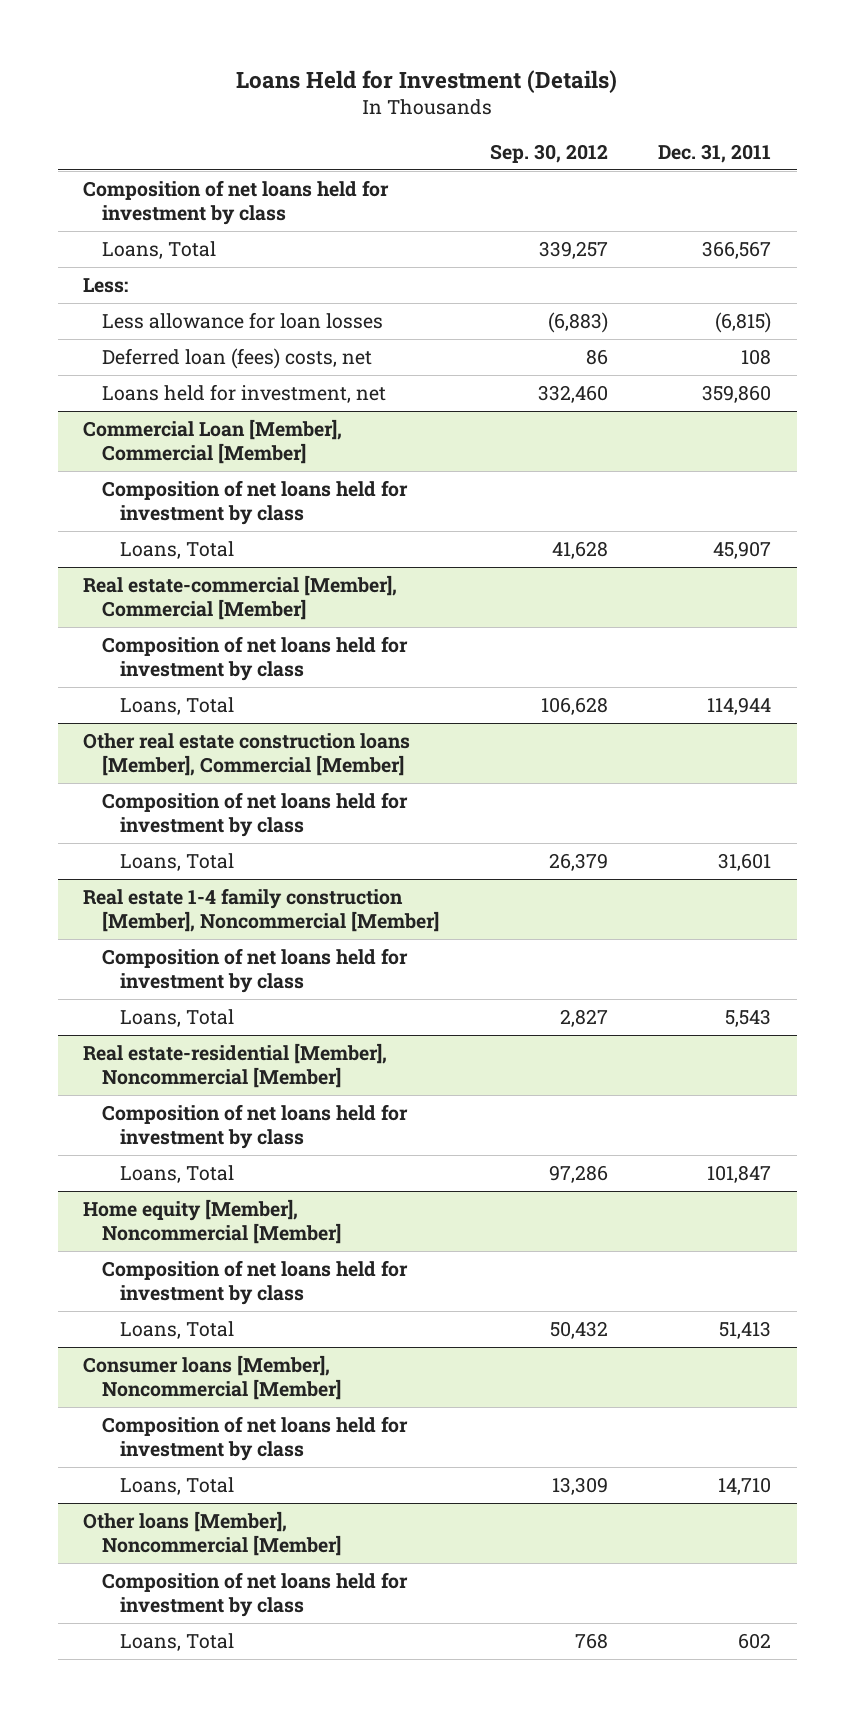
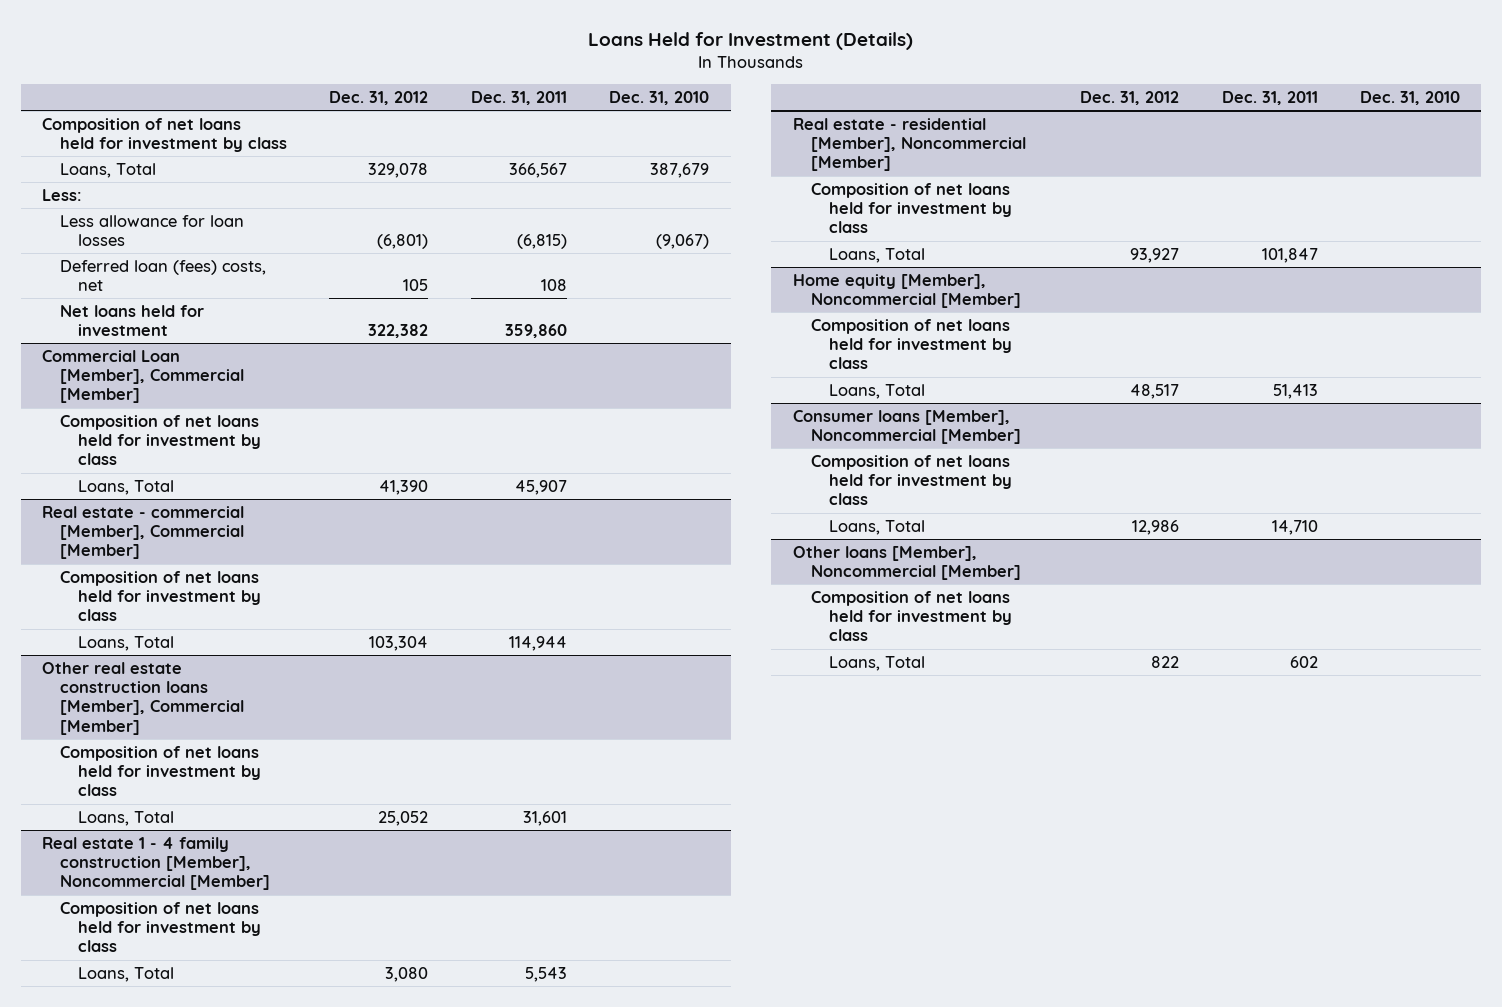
- | Sep. 30, 2012 | Dec. 31, 2011
+ | Dec. 31, 2012 | Dec. 31, 2011 | Dec. 31, 2010
- Loans held for investment, net | 332,460 | 359,860
+ Net loans held for investment | 322,382 | 359,860 |
- Real estate-commercial [Member], Commercial [Member]
+ Real estate - commercial [Member], Commercial [Member]
- Real estate 1-4 family construction [Member], Noncommercial [Member]
+ Real estate 1 - 4 family construction [Member], Noncommercial [Member]
- Real estate-residential [Member], Noncommercial [Member]
+ Real estate - residential [Member], Noncommercial [Member]

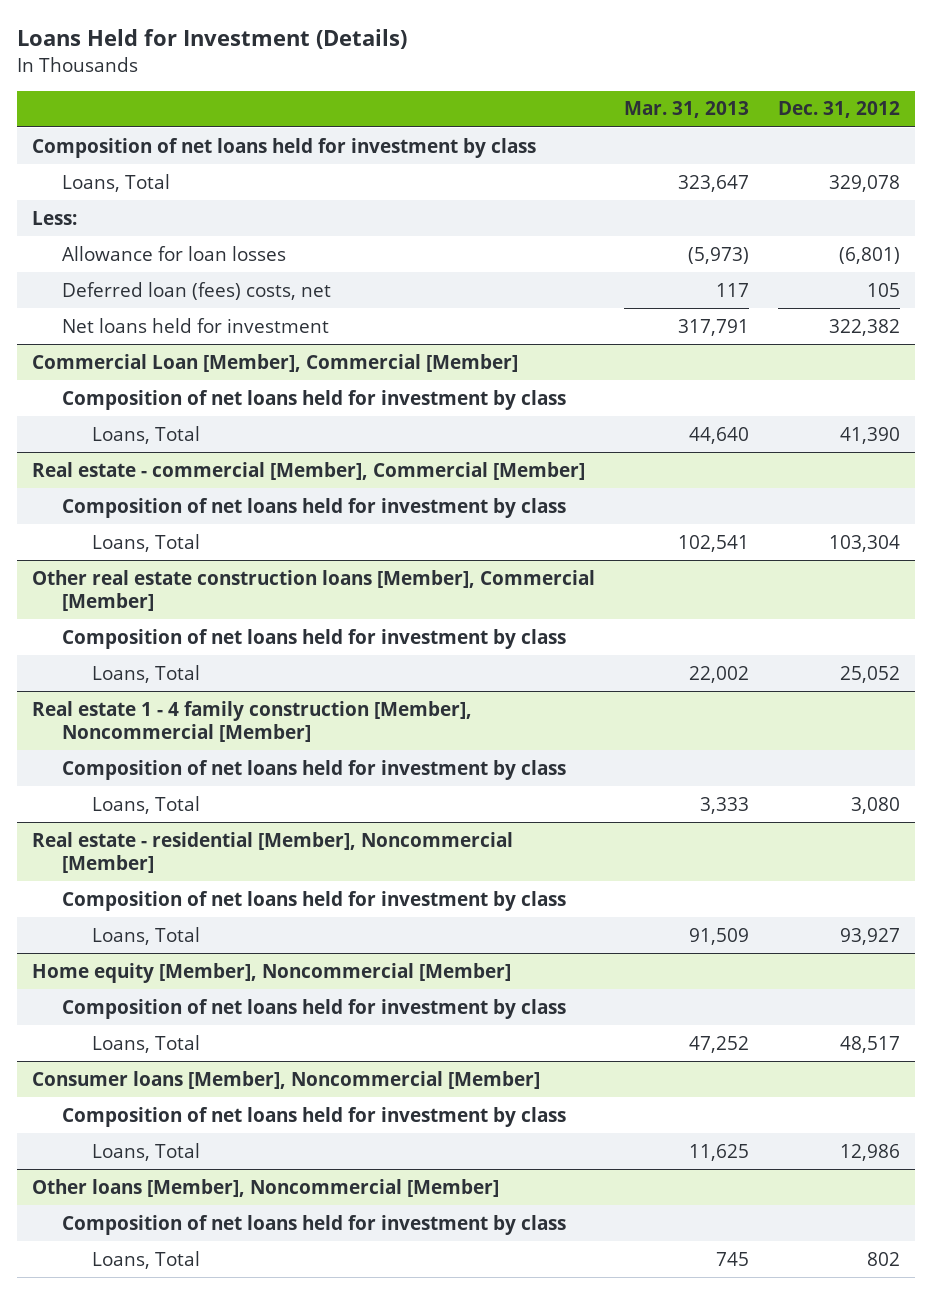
- | Dec. 31, 2012 | Dec. 31, 2011 | Dec. 31, 2010
+ | Mar. 31, 2013 | Dec. 31, 2012
- Less allowance for loan losses | (6,801) | (6,815) | (9,067)
+ Allowance for loan losses | (5,973) | (6,801)
@ Other loans [Member], Noncommercial [Member]
- Loans, Total | 822 | 602 |
+ Loans, Total | 745 | 802

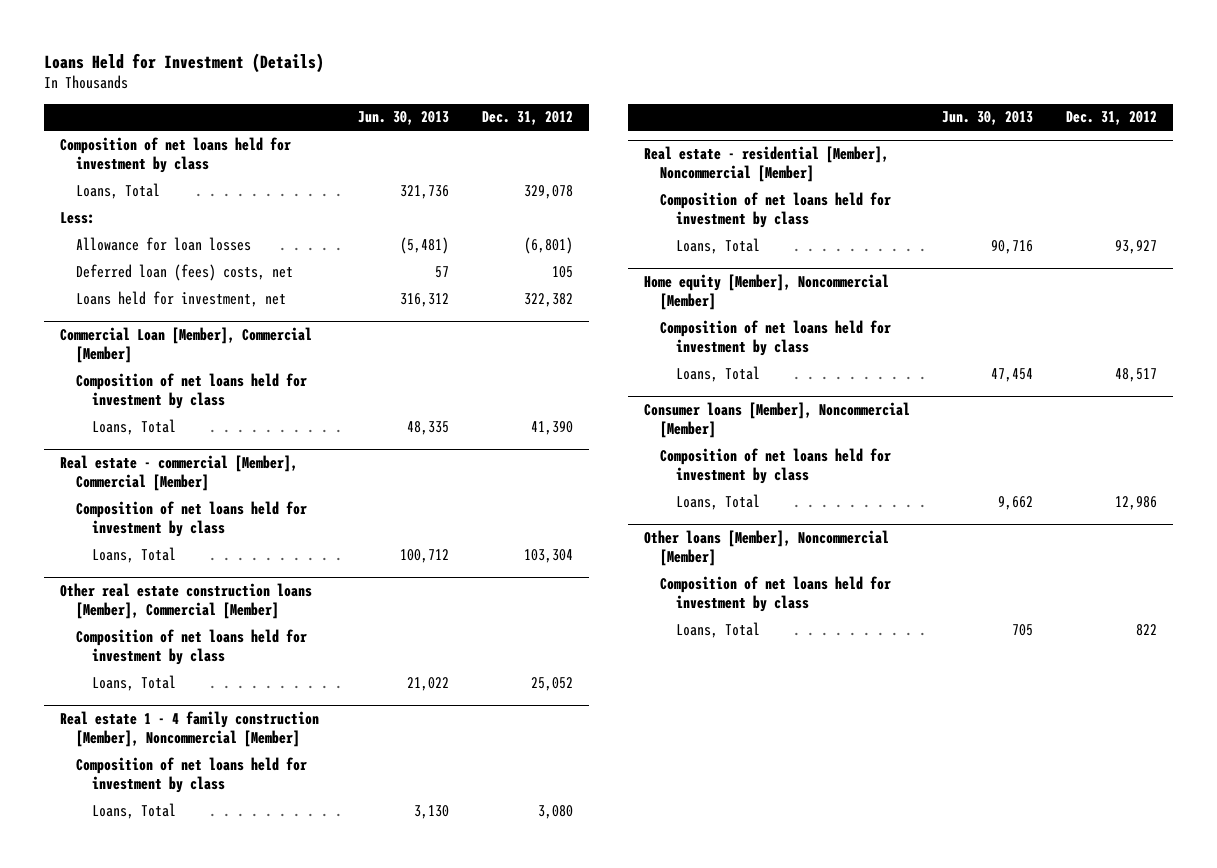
- | Mar. 31, 2013 | Dec. 31, 2012
+ | Jun. 30, 2013 | Dec. 31, 2012
- Net loans held for investment | 317,791 | 322,382
+ Loans held for investment, net | 316,312 | 322,382
@ Other loans [Member], Noncommercial [Member]
- Loans, Total | 745 | 802
+ Loans, Total | 705 | 822

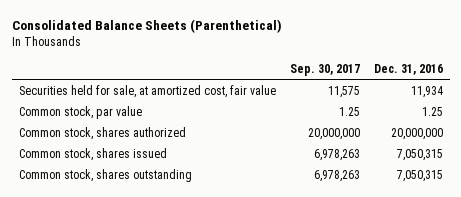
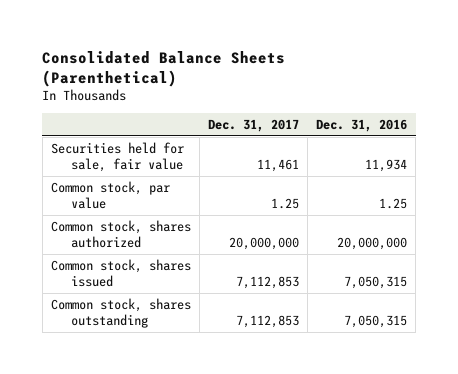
- | Sep. 30, 2017 | Dec. 31, 2016
+ | Dec. 31, 2017 | Dec. 31, 2016
- Securities held for sale, at amortized cost, fair value | 11,575 | 11,934
+ Securities held for sale, fair value | 11,461 | 11,934

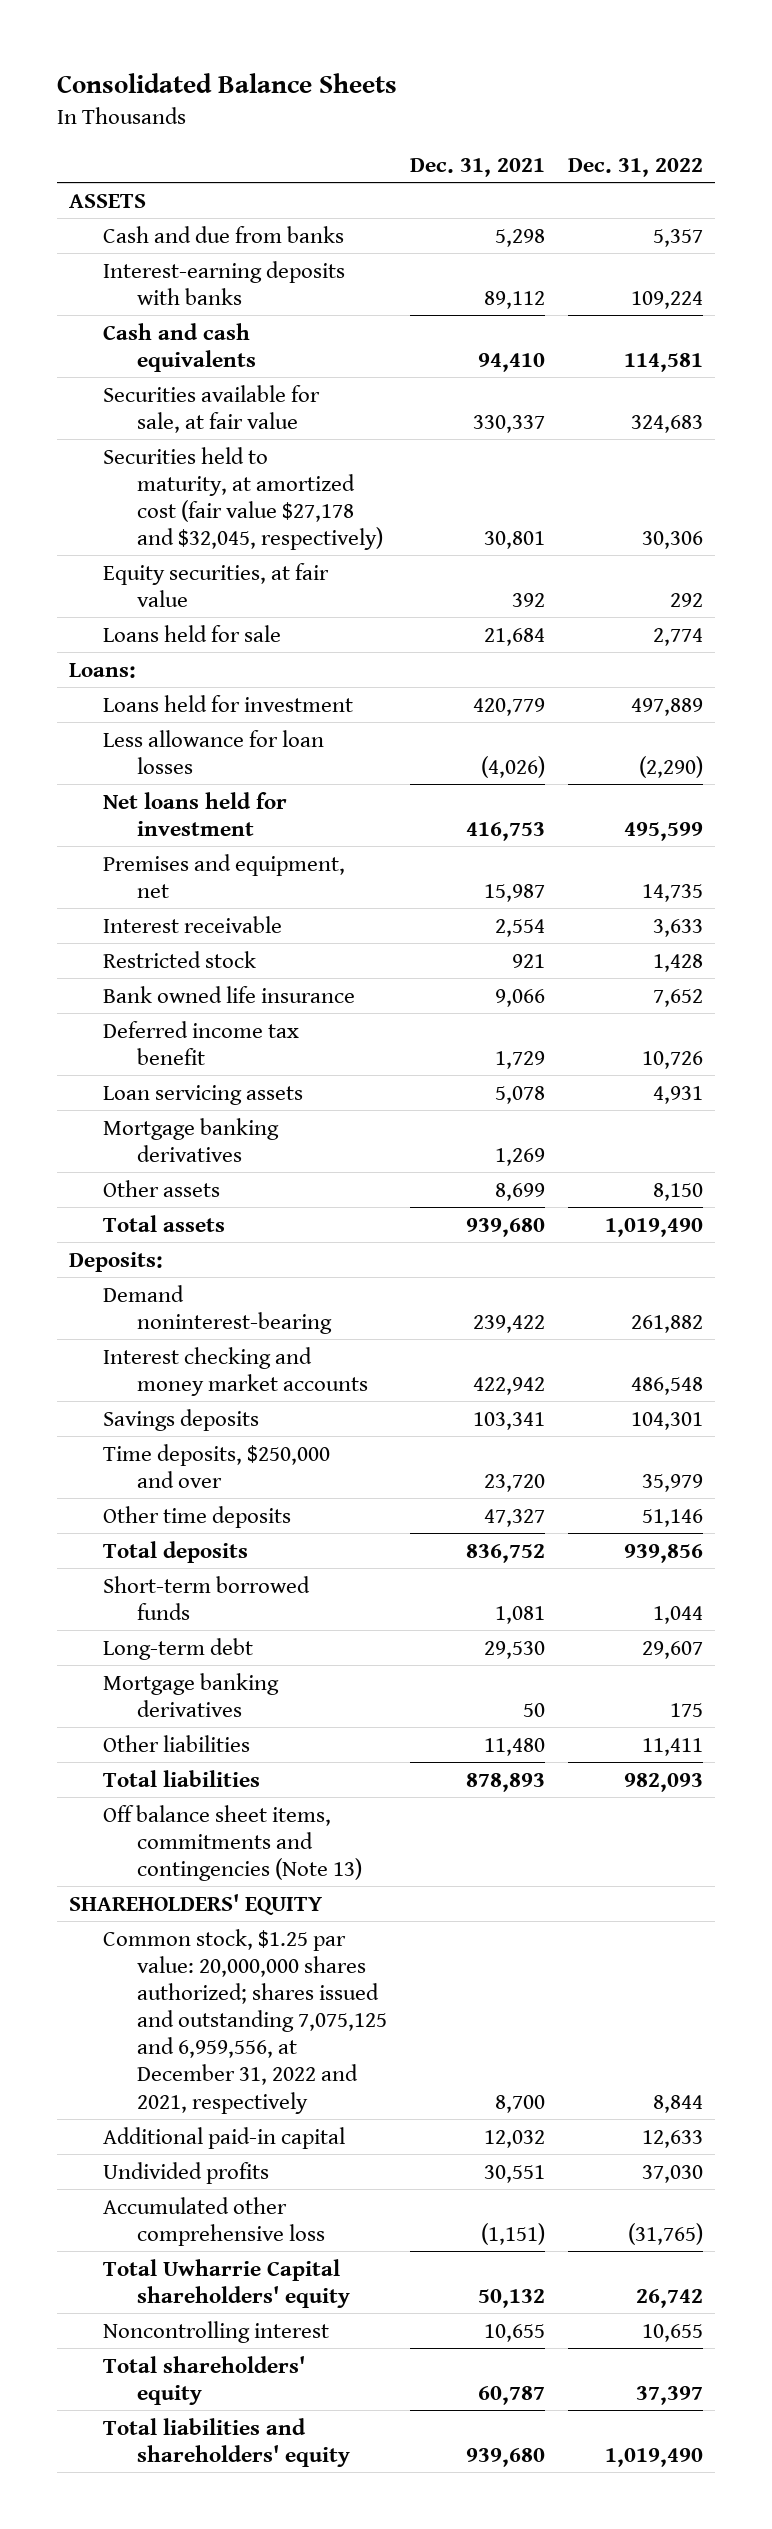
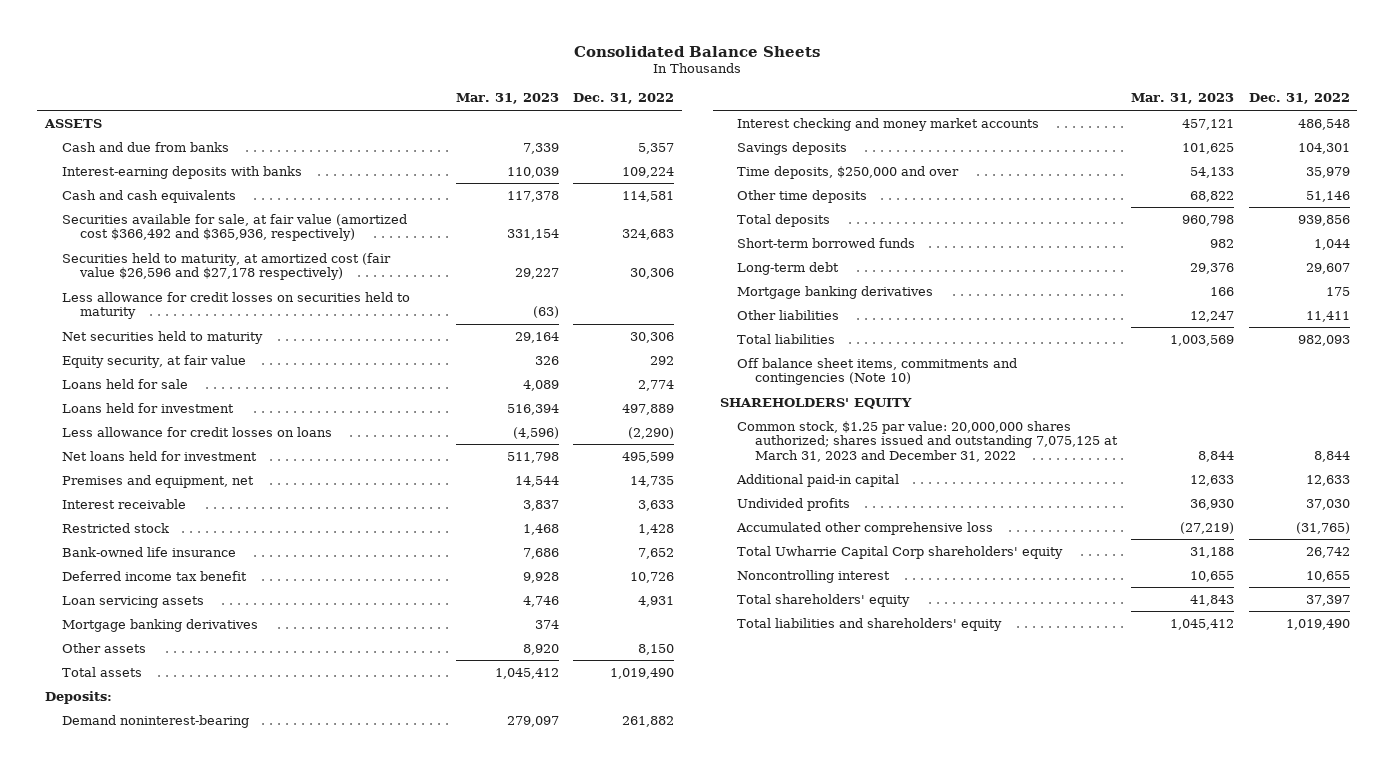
- | Dec. 31, 2021 | Dec. 31, 2022
+ | Mar. 31, 2023 | Dec. 31, 2022
- Securities available for sale, at fair value | 330,337 | 324,683
- Securities held to maturity, at amortized cost (fair value $27,178 and $32,045, respectively) | 30,801 | 30,306
- Equity securities, at fair value | 392 | 292
+ Securities available for sale, at fair value (amortized cost $366,492 and $365,936, respectively) | 331,154 | 324,683
+ Securities held to maturity, at amortized cost (fair value $26,596 and $27,178 respectively) | 29,227 | 30,306
+ Less allowance for credit losses on securities held to maturity | (63) |
+ Net securities held to maturity | 29,164 | 30,306
+ Equity security, at fair value | 326 | 292
- Loans:
- Less allowance for loan losses | (4,026) | (2,290)
+ Less allowance for credit losses on loans | (4,596) | (2,290)
- Bank owned life insurance | 9,066 | 7,652
+ Bank-owned life insurance | 7,686 | 7,652
- Off balance sheet items, commitments and contingencies (Note 13)
+ Off balance sheet items, commitments and contingencies (Note 10)
- Common stock, $1.25 par value: 20,000,000 shares authorized; shares issued and outstanding 7,075,125 and 6,959,556, at December 31, 2022 and 2021, respectively | 8,700 | 8,844
+ Common stock, $1.25 par value: 20,000,000 shares authorized; shares issued and outstanding 7,075,125 at March 31, 2023 and December 31, 2022 | 8,844 | 8,844
- Total Uwharrie Capital shareholders' equity | 50,132 | 26,742
+ Total Uwharrie Capital Corp shareholders' equity | 31,188 | 26,742

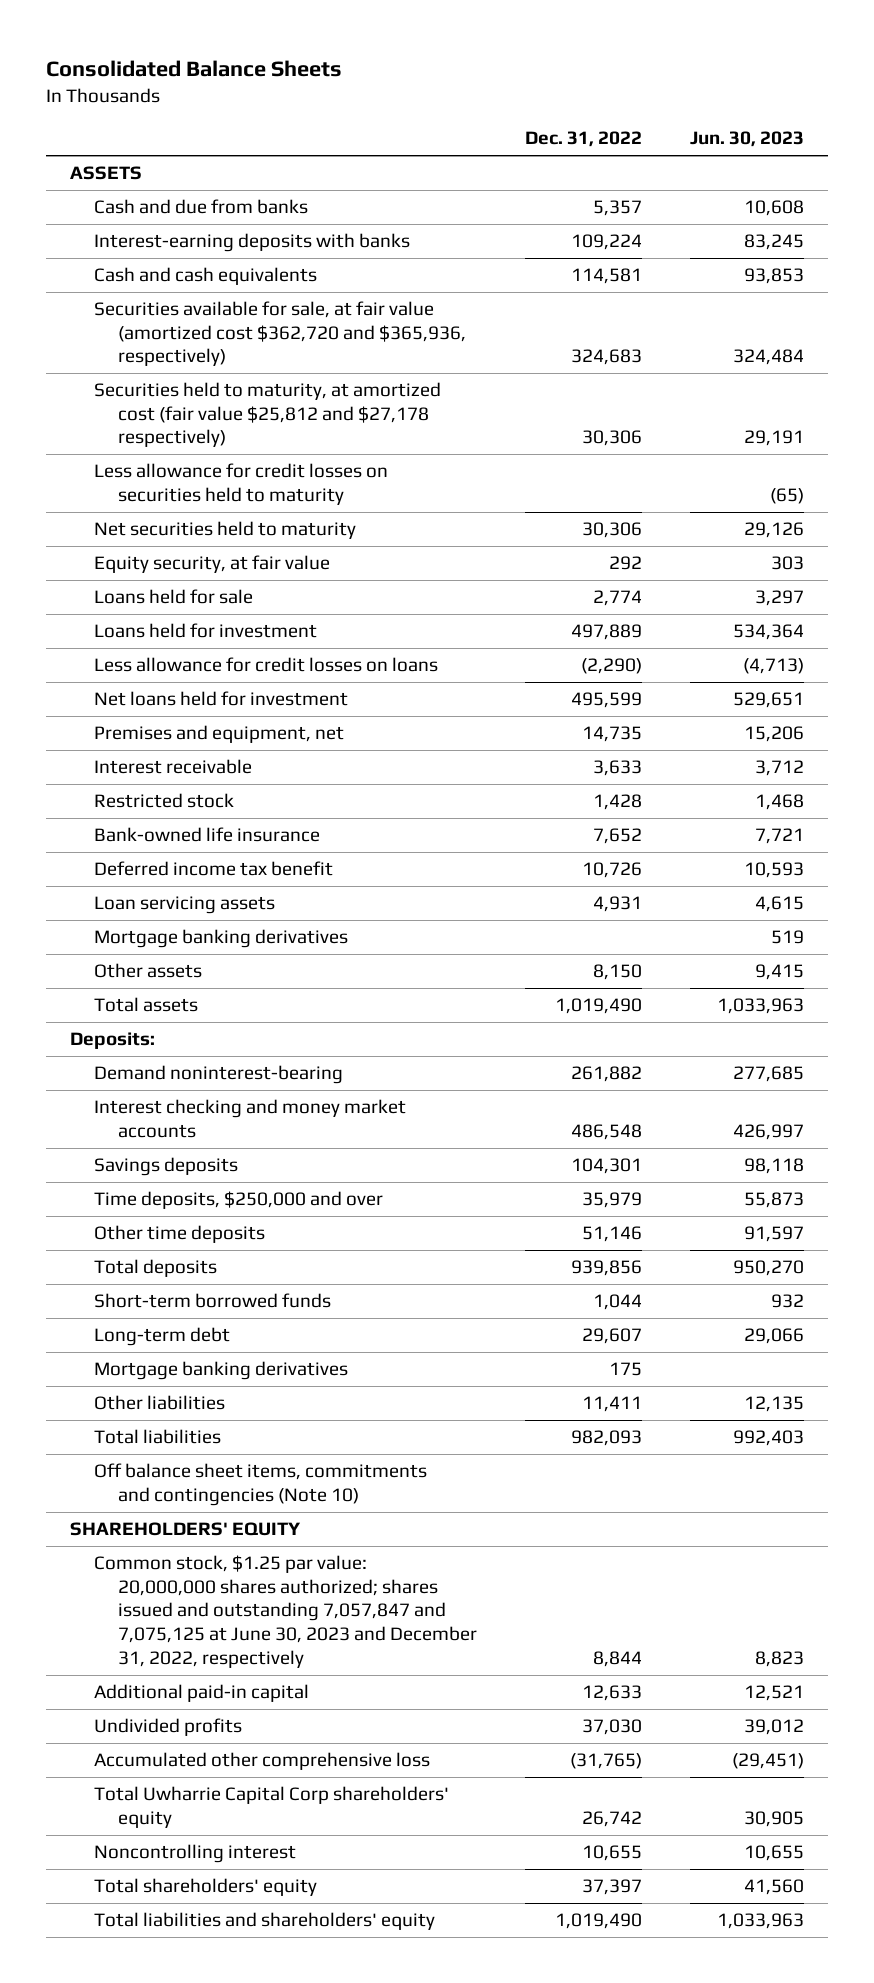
- | Mar. 31, 2023 | Dec. 31, 2022
+ | Dec. 31, 2022 | Jun. 30, 2023
- Securities available for sale, at fair value (amortized cost $366,492 and $365,936, respectively) | 331,154 | 324,683
- Securities held to maturity, at amortized cost (fair value $26,596 and $27,178 respectively) | 29,227 | 30,306
+ Securities available for sale, at fair value (amortized cost $362,720 and $365,936, respectively) | 324,683 | 324,484
+ Securities held to maturity, at amortized cost (fair value $25,812 and $27,178 respectively) | 30,306 | 29,191
- Common stock, $1.25 par value: 20,000,000 shares authorized; shares issued and outstanding 7,075,125 at March 31, 2023 and December 31, 2022 | 8,844 | 8,844
+ Common stock, $1.25 par value: 20,000,000 shares authorized; shares issued and outstanding 7,057,847 and 7,075,125 at June 30, 2023 and December 31, 2022, respectively | 8,844 | 8,823

